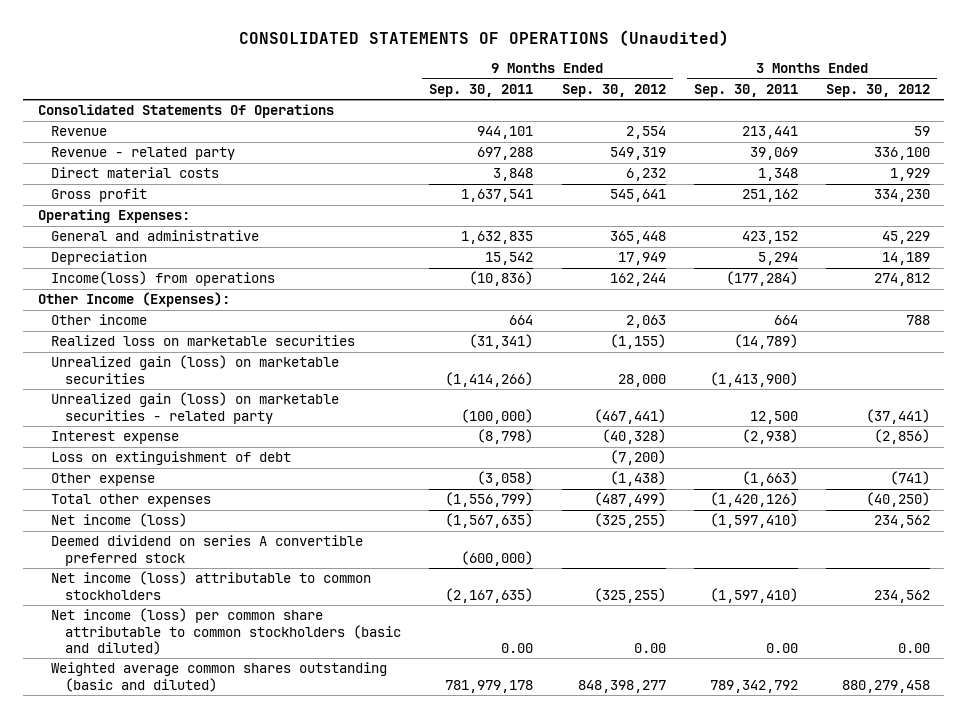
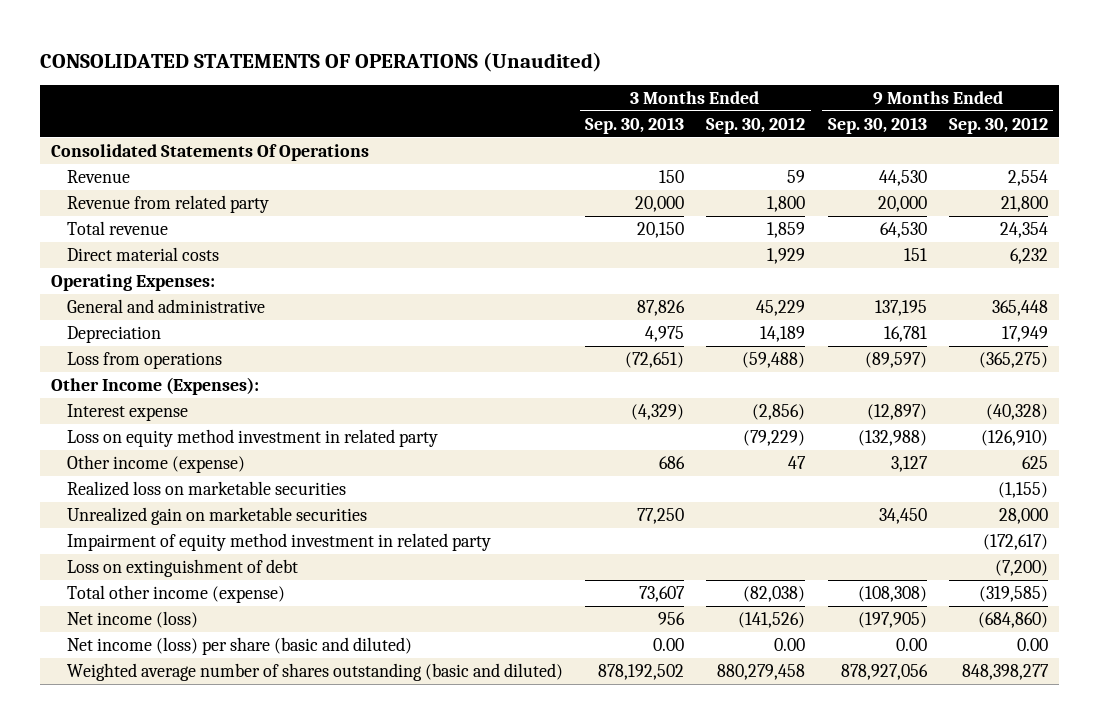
- | 9 Months Ended Sep. 30, 2011 | 9 Months Ended Sep. 30, 2012 | 3 Months Ended Sep. 30, 2011 | 3 Months Ended Sep. 30, 2012
+ | 3 Months Ended Sep. 30, 2013 | 3 Months Ended Sep. 30, 2012 | 9 Months Ended Sep. 30, 2013 | 9 Months Ended Sep. 30, 2012
- Revenue - related party | 697,288 | 549,319 | 39,069 | 336,100
+ Revenue from related party | 20,000 | 1,800 | 20,000 | 21,800
+ Total revenue | 20,150 | 1,859 | 64,530 | 24,354
- Gross profit | 1,637,541 | 545,641 | 251,162 | 334,230
- Income(loss) from operations | (10,836) | 162,244 | (177,284) | 274,812
+ Loss from operations | (72,651) | (59,488) | (89,597) | (365,275)
- Other income | 664 | 2,063 | 664 | 788
- Unrealized gain (loss) on marketable securities | (1,414,266) | 28,000 | (1,413,900) |
- Unrealized gain (loss) on marketable securities - related party | (100,000) | (467,441) | 12,500 | (37,441)
+ Loss on equity method investment in related party | | (79,229) | (132,988) | (126,910)
+ Other income (expense) | 686 | 47 | 3,127 | 625
moved down: Realized loss on marketable securities | | | | (1,155)
+ Unrealized gain on marketable securities | 77,250 | | 34,450 | 28,000
+ Impairment of equity method investment in related party | | | | (172,617)
- Other expense | (3,058) | (1,438) | (1,663) | (741)
- Total other expenses | (1,556,799) | (487,499) | (1,420,126) | (40,250)
- Net income (loss) | (1,567,635) | (325,255) | (1,597,410) | 234,562
- Deemed dividend on series A convertible preferred stock | (600,000) | | |
- Net income (loss) attributable to common stockholders | (2,167,635) | (325,255) | (1,597,410) | 234,562
- Net income (loss) per common share attributable to common stockholders (basic and diluted) | 0.00 | 0.00 | 0.00 | 0.00
- Weighted average common shares outstanding (basic and diluted) | 781,979,178 | 848,398,277 | 789,342,792 | 880,279,458
+ Total other income (expense) | 73,607 | (82,038) | (108,308) | (319,585)
+ Net income (loss) | 956 | (141,526) | (197,905) | (684,860)
+ Net income (loss) per share (basic and diluted) | 0.00 | 0.00 | 0.00 | 0.00
+ Weighted average number of shares outstanding (basic and diluted) | 878,192,502 | 880,279,458 | 878,927,056 | 848,398,277

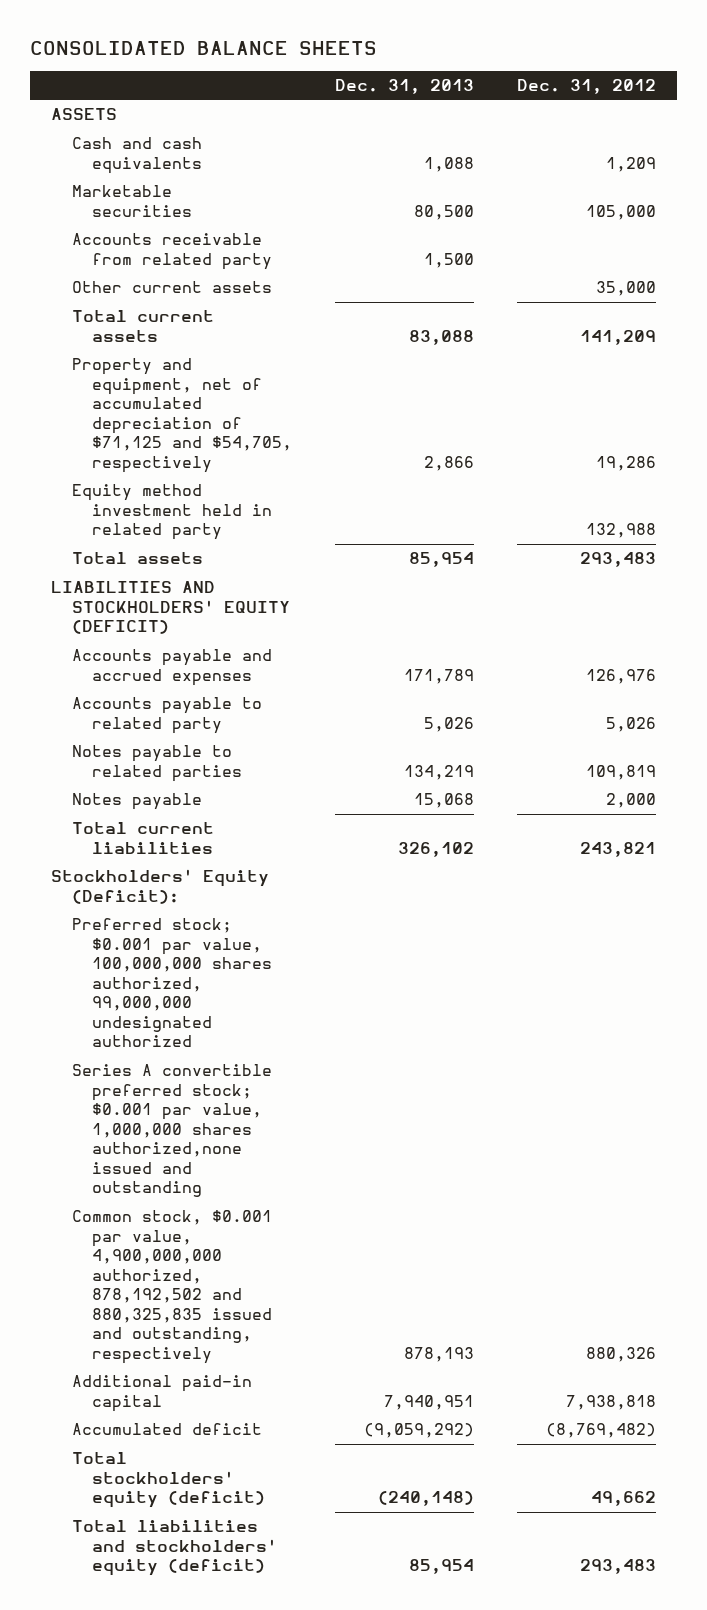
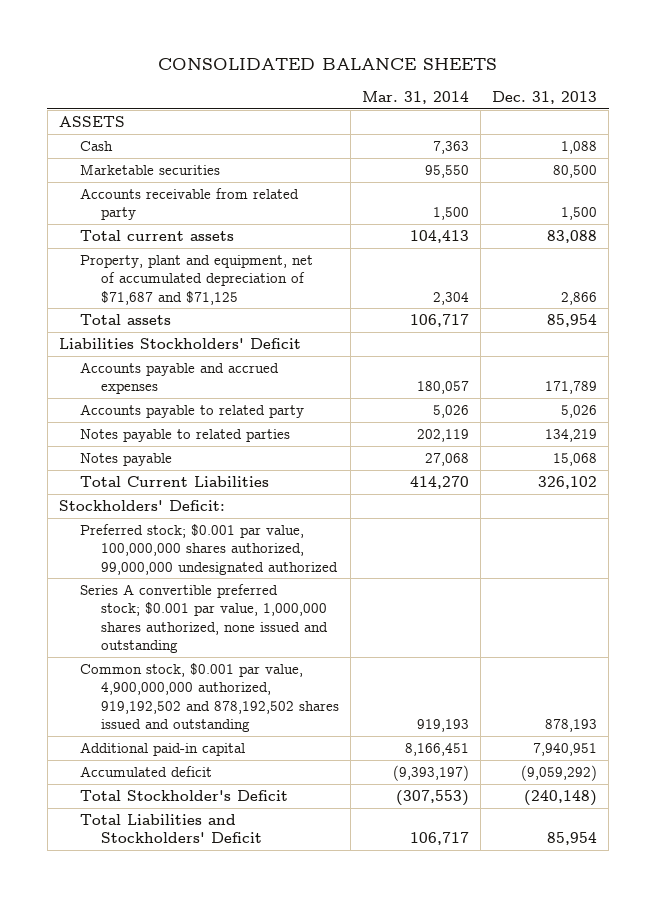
- | Dec. 31, 2013 | Dec. 31, 2012
+ | Mar. 31, 2014 | Dec. 31, 2013
- Cash and cash equivalents | 1,088 | 1,209
+ Cash | 7,363 | 1,088
- Other current assets | | 35,000
- Property and equipment, net of accumulated depreciation of $71,125 and $54,705, respectively | 2,866 | 19,286
- Equity method investment held in related party | | 132,988
+ Property, plant and equipment, net of accumulated depreciation of $71,687 and $71,125 | 2,304 | 2,866
- LIABILITIES AND STOCKHOLDERS' EQUITY (DEFICIT)
+ Liabilities Stockholders' Deficit
- Total current liabilities | 326,102 | 243,821
- Stockholders' Equity (Deficit):
+ Total Current Liabilities | 414,270 | 326,102
+ Stockholders' Deficit:
- Series A convertible preferred stock; $0.001 par value, 1,000,000 shares authorized,none issued and outstanding
- Common stock, $0.001 par value, 4,900,000,000 authorized, 878,192,502 and 880,325,835 issued and outstanding, respectively | 878,193 | 880,326
+ Series A convertible preferred stock; $0.001 par value, 1,000,000 shares authorized, none issued and outstanding
+ Common stock, $0.001 par value, 4,900,000,000 authorized, 919,192,502 and 878,192,502 shares issued and outstanding | 919,193 | 878,193
- Total stockholders' equity (deficit) | (240,148) | 49,662
- Total liabilities and stockholders' equity (deficit) | 85,954 | 293,483
+ Total Stockholder's Deficit | (307,553) | (240,148)
+ Total Liabilities and Stockholders' Deficit | 106,717 | 85,954

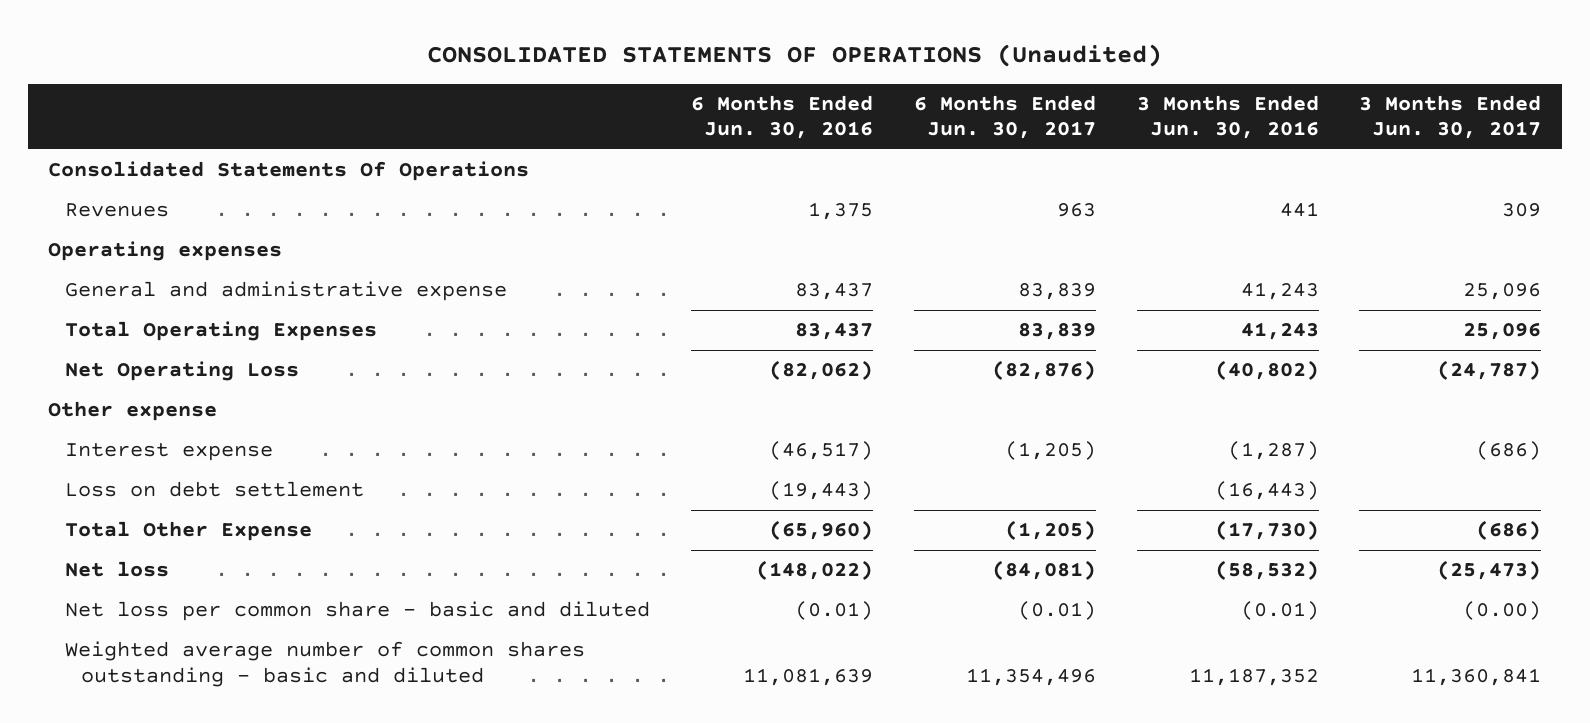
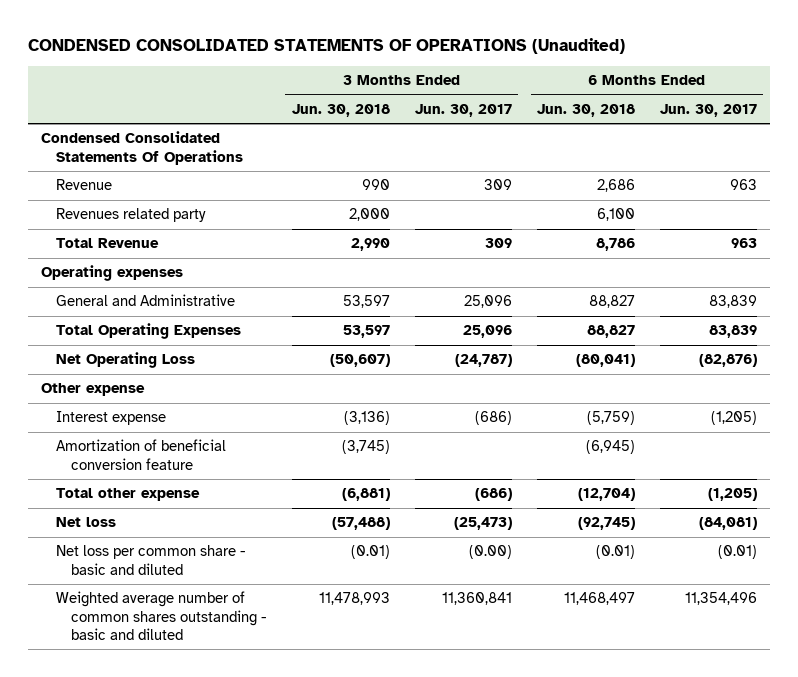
- CONSOLIDATED STATEMENTS OF OPERATIONS (Unaudited)
+ CONDENSED CONSOLIDATED STATEMENTS OF OPERATIONS (Unaudited)
- | 6 Months Ended Jun. 30, 2016 | 6 Months Ended Jun. 30, 2017 | 3 Months Ended Jun. 30, 2016 | 3 Months Ended Jun. 30, 2017
+ | 3 Months Ended Jun. 30, 2018 | 3 Months Ended Jun. 30, 2017 | 6 Months Ended Jun. 30, 2018 | 6 Months Ended Jun. 30, 2017
- Consolidated Statements Of Operations
- Revenues | 1,375 | 963 | 441 | 309
+ Condensed Consolidated Statements Of Operations
+ Revenue | 990 | 309 | 2,686 | 963
+ Revenues related party | 2,000 | | 6,100 |
+ Total Revenue | 2,990 | 309 | 8,786 | 963
- General and administrative expense | 83,437 | 83,839 | 41,243 | 25,096
+ General and Administrative | 53,597 | 25,096 | 88,827 | 83,839
- Loss on debt settlement | (19,443) | | (16,443) |
- Total Other Expense | (65,960) | (1,205) | (17,730) | (686)
+ Amortization of beneficial conversion feature | (3,745) | | (6,945) |
+ Total other expense | (6,881) | (686) | (12,704) | (1,205)

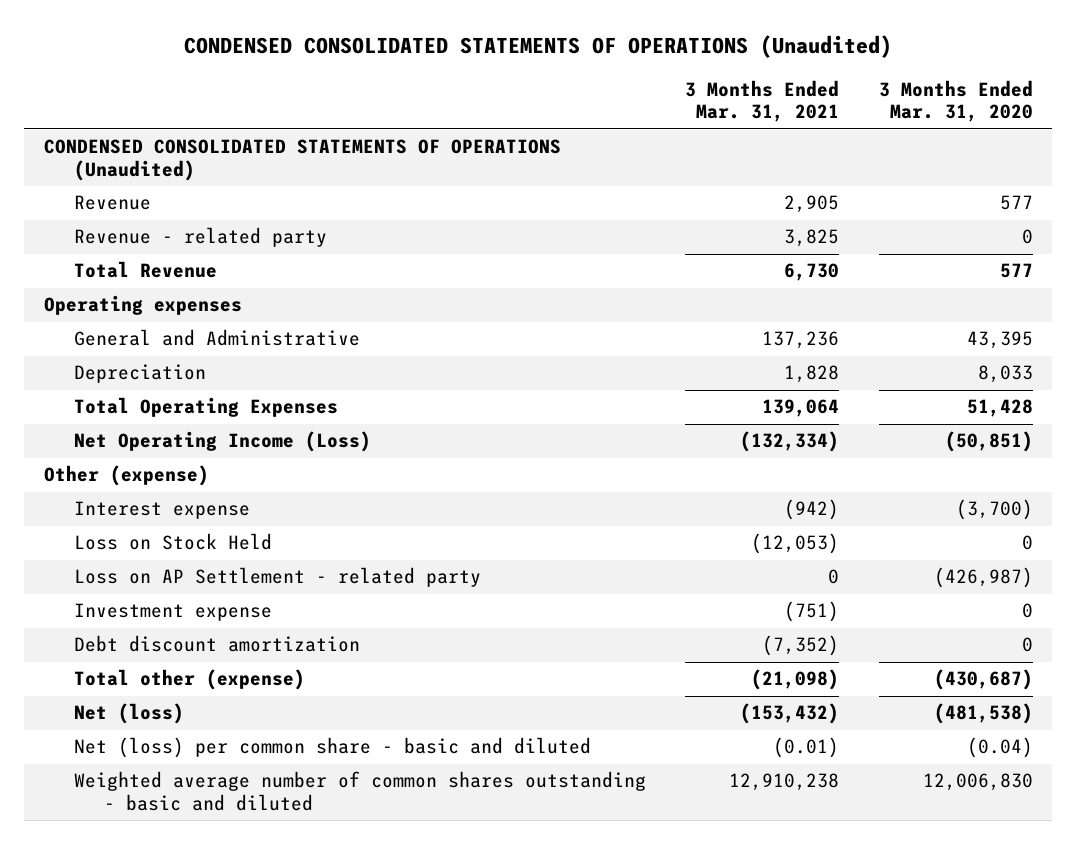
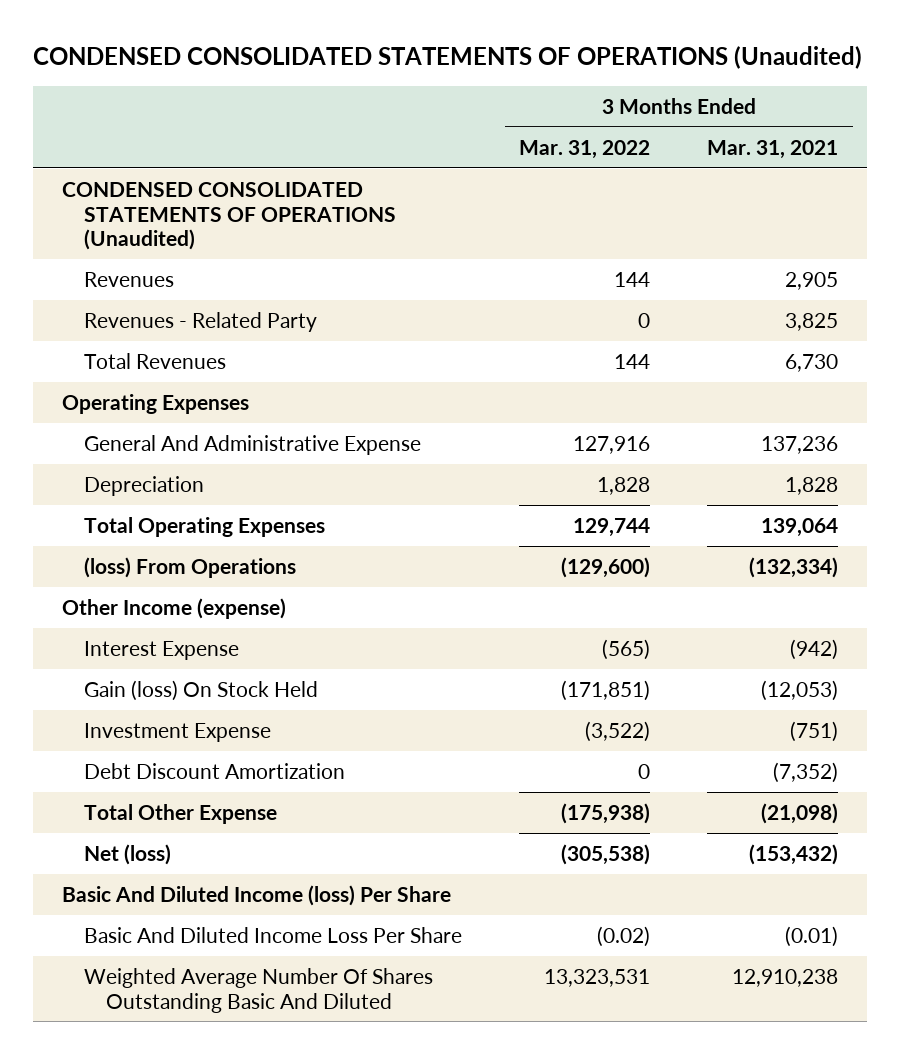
- | 3 Months Ended Mar. 31, 2021 | 3 Months Ended Mar. 31, 2020
+ | 3 Months Ended Mar. 31, 2022 | 3 Months Ended Mar. 31, 2021
- Revenue | 2,905 | 577
- Revenue - related party | 3,825 | 0
- Total Revenue | 6,730 | 577
- Operating expenses
- General and Administrative | 137,236 | 43,395
+ Revenues | 144 | 2,905
+ Revenues - Related Party | 0 | 3,825
+ Total Revenues | 144 | 6,730
+ Operating Expenses
+ General And Administrative Expense | 127,916 | 137,236
- Net Operating Income (Loss) | (132,334) | (50,851)
- Other (expense)
- Interest expense | (942) | (3,700)
- Loss on Stock Held | (12,053) | 0
- Loss on AP Settlement - related party | 0 | (426,987)
- Investment expense | (751) | 0
- Debt discount amortization | (7,352) | 0
- Total other (expense) | (21,098) | (430,687)
+ (loss) From Operations | (129,600) | (132,334)
+ Other Income (expense)
+ Interest Expense | (565) | (942)
+ Gain (loss) On Stock Held | (171,851) | (12,053)
+ Investment Expense | (3,522) | (751)
+ Debt Discount Amortization | 0 | (7,352)
+ Total Other Expense | (175,938) | (21,098)
- Net (loss) per common share - basic and diluted | (0.01) | (0.04)
- Weighted average number of common shares outstanding - basic and diluted | 12,910,238 | 12,006,830
+ Basic And Diluted Income (loss) Per Share
+ Basic And Diluted Income Loss Per Share | (0.02) | (0.01)
+ Weighted Average Number Of Shares Outstanding Basic And Diluted | 13,323,531 | 12,910,238

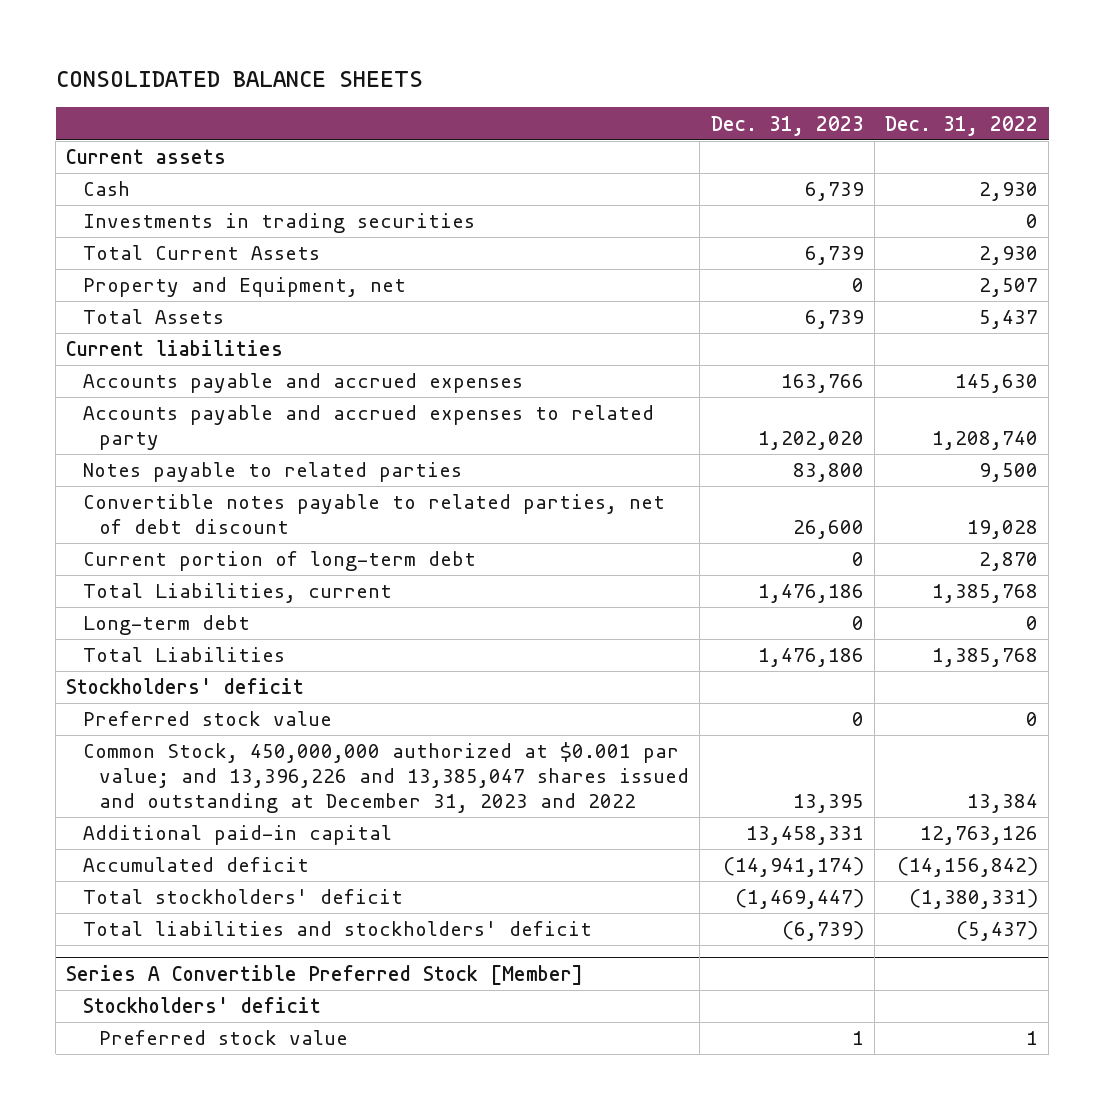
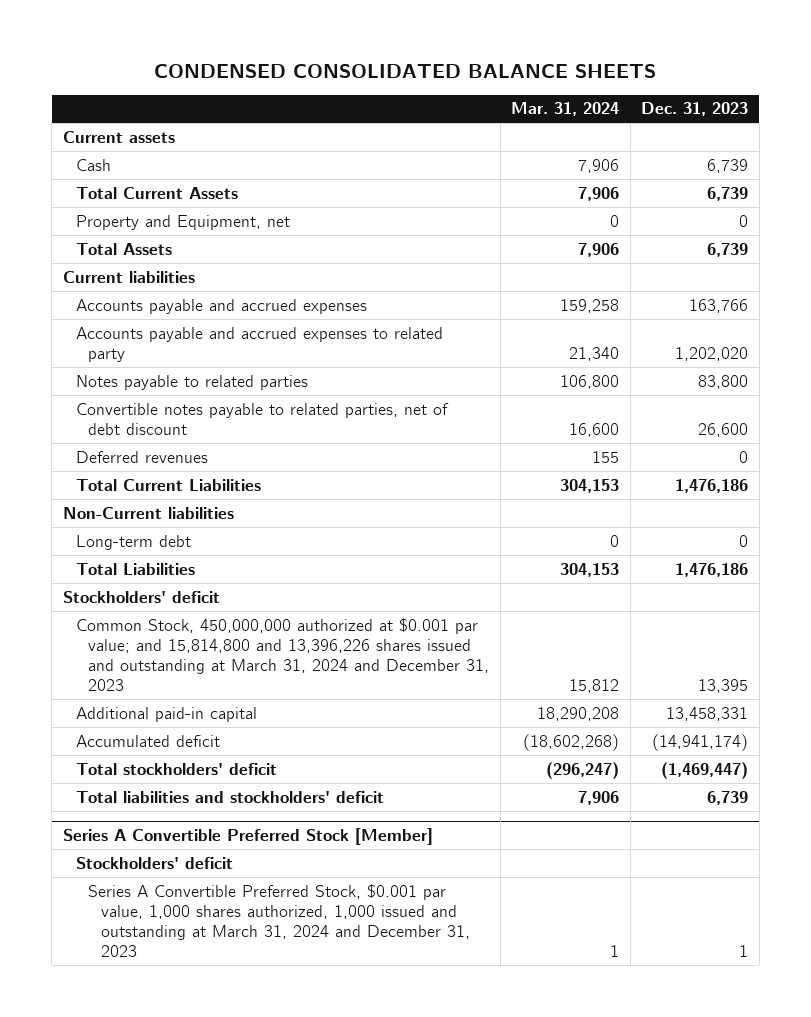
- CONSOLIDATED BALANCE SHEETS
+ CONDENSED CONSOLIDATED BALANCE SHEETS
- | Dec. 31, 2023 | Dec. 31, 2022
+ | Mar. 31, 2024 | Dec. 31, 2023
- Investments in trading securities | | 0
- Current portion of long-term debt | 0 | 2,870
- Total Liabilities, current | 1,476,186 | 1,385,768
+ Deferred revenues | 155 | 0
+ Total Current Liabilities | 304,153 | 1,476,186
+ Non-Current liabilities
- Preferred stock value | 0 | 0
- Common Stock, 450,000,000 authorized at $0.001 par value; and 13,396,226 and 13,385,047 shares issued and outstanding at December 31, 2023 and 2022 | 13,395 | 13,384
+ Common Stock, 450,000,000 authorized at $0.001 par value; and 15,814,800 and 13,396,226 shares issued and outstanding at March 31, 2024 and December 31, 2023 | 15,812 | 13,395
- Total liabilities and stockholders' deficit | (6,739) | (5,437)
+ Total liabilities and stockholders' deficit | 7,906 | 6,739
@ Series A Convertible Preferred Stock [Member]
- Preferred stock value | 1 | 1
+ Series A Convertible Preferred Stock, $0.001 par value, 1,000 shares authorized, 1,000 issued and outstanding at March 31, 2024 and December 31, 2023 | 1 | 1

